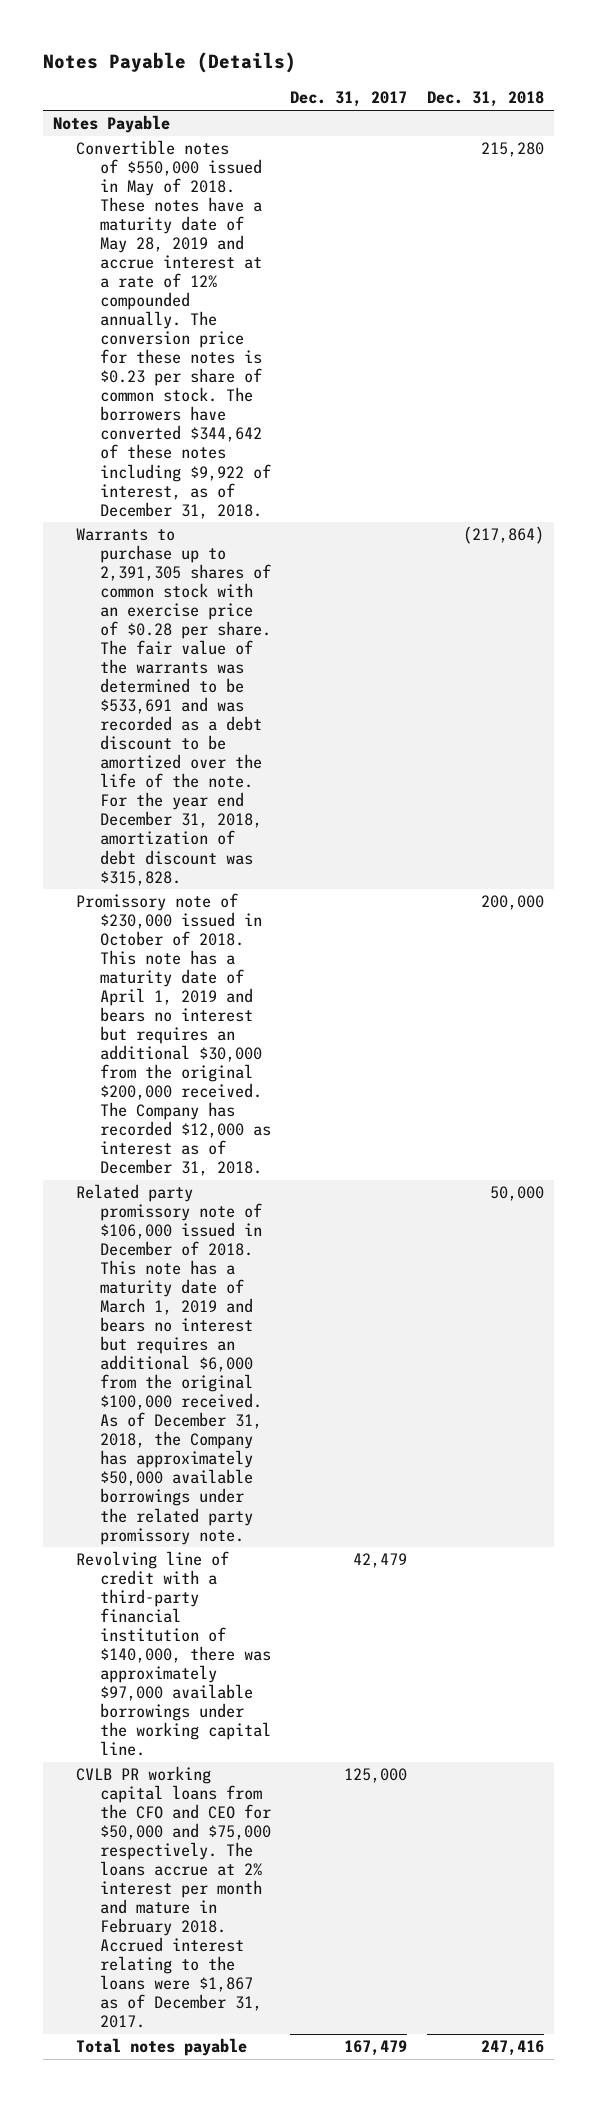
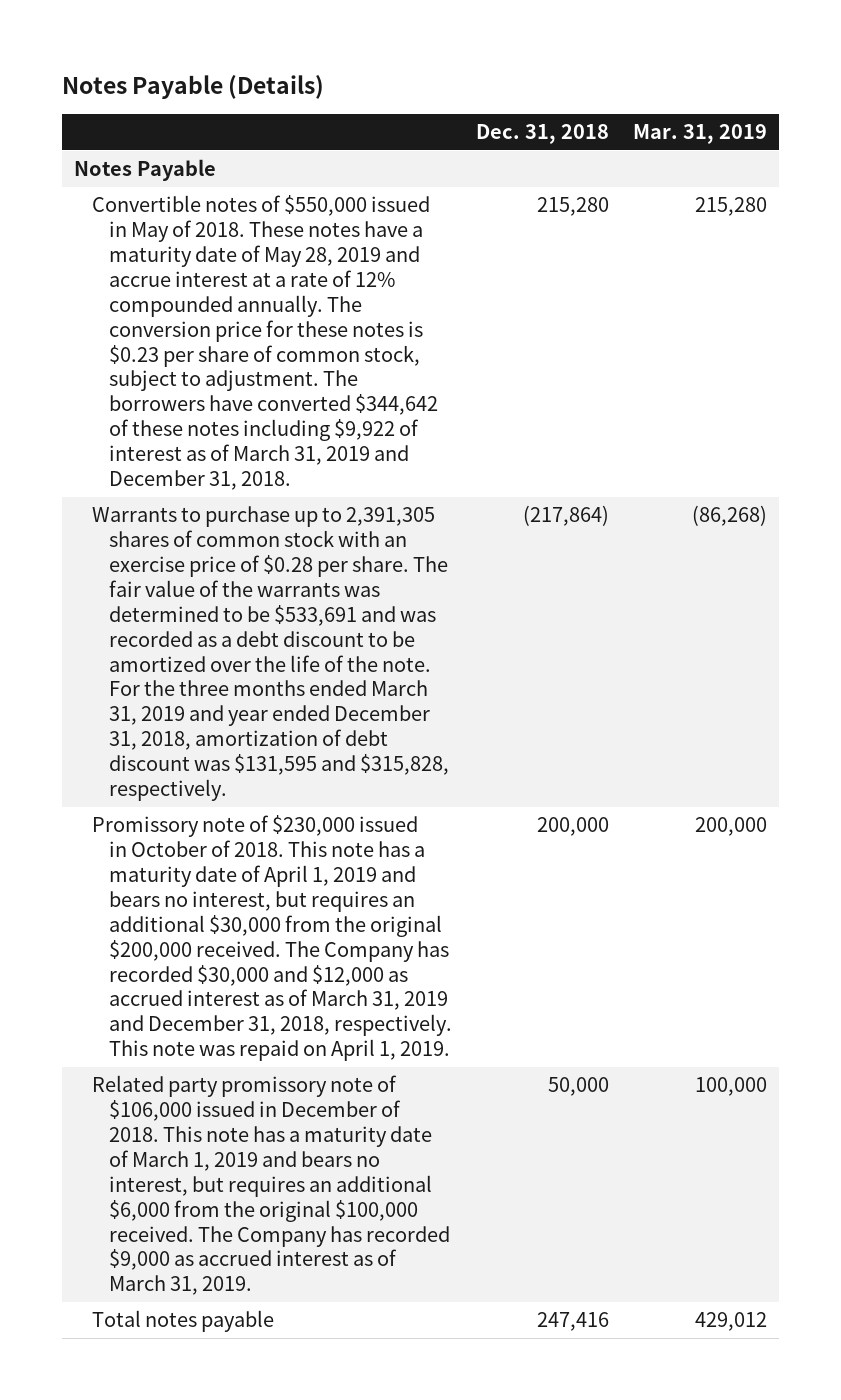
- | Dec. 31, 2017 | Dec. 31, 2018
+ | Dec. 31, 2018 | Mar. 31, 2019
- Convertible notes of $550,000 issued in May of 2018. These notes have a maturity date of May 28, 2019 and accrue interest at a rate of 12% compounded annually. The conversion price for these notes is $0.23 per share of common stock. The borrowers have converted $344,642 of these notes including $9,922 of interest, as of December 31, 2018. | | 215,280
- Warrants to purchase up to 2,391,305 shares of common stock with an exercise price of $0.28 per share. The fair value of the warrants was determined to be $533,691 and was recorded as a debt discount to be amortized over the life of the note. For the year end December 31, 2018, amortization of debt discount was $315,828. | | (217,864)
- Promissory note of $230,000 issued in October of 2018. This note has a maturity date of April 1, 2019 and bears no interest but requires an additional $30,000 from the original $200,000 received. The Company has recorded $12,000 as interest as of December 31, 2018. | | 200,000
- Related party promissory note of $106,000 issued in December of 2018. This note has a maturity date of March 1, 2019 and bears no interest but requires an additional $6,000 from the original $100,000 received. As of December 31, 2018, the Company has approximately $50,000 available borrowings under the related party promissory note. | | 50,000
- Revolving line of credit with a third-party financial institution of $140,000, there was approximately $97,000 available borrowings under the working capital line. | 42,479 |
- CVLB PR working capital loans from the CFO and CEO for $50,000 and $75,000 respectively. The loans accrue at 2% interest per month and mature in February 2018. Accrued interest relating to the loans were $1,867 as of December 31, 2017. | 125,000 |
+ Convertible notes of $550,000 issued in May of 2018. These notes have a maturity date of May 28, 2019 and accrue interest at a rate of 12% compounded annually. The conversion price for these notes is $0.23 per share of common stock, subject to adjustment. The borrowers have converted $344,642 of these notes including $9,922 of interest as of March 31, 2019 and December 31, 2018. | 215,280 | 215,280
+ Warrants to purchase up to 2,391,305 shares of common stock with an exercise price of $0.28 per share. The fair value of the warrants was determined to be $533,691 and was recorded as a debt discount to be amortized over the life of the note. For the three months ended March 31, 2019 and year ended December 31, 2018, amortization of debt discount was $131,595 and $315,828, respectively. | (217,864) | (86,268)
+ Promissory note of $230,000 issued in October of 2018. This note has a maturity date of April 1, 2019 and bears no interest, but requires an additional $30,000 from the original $200,000 received. The Company has recorded $30,000 and $12,000 as accrued interest as of March 31, 2019 and December 31, 2018, respectively. This note was repaid on April 1, 2019. | 200,000 | 200,000
+ Related party promissory note of $106,000 issued in December of 2018. This note has a maturity date of March 1, 2019 and bears no interest, but requires an additional $6,000 from the original $100,000 received. The Company has recorded $9,000 as accrued interest as of March 31, 2019. | 50,000 | 100,000

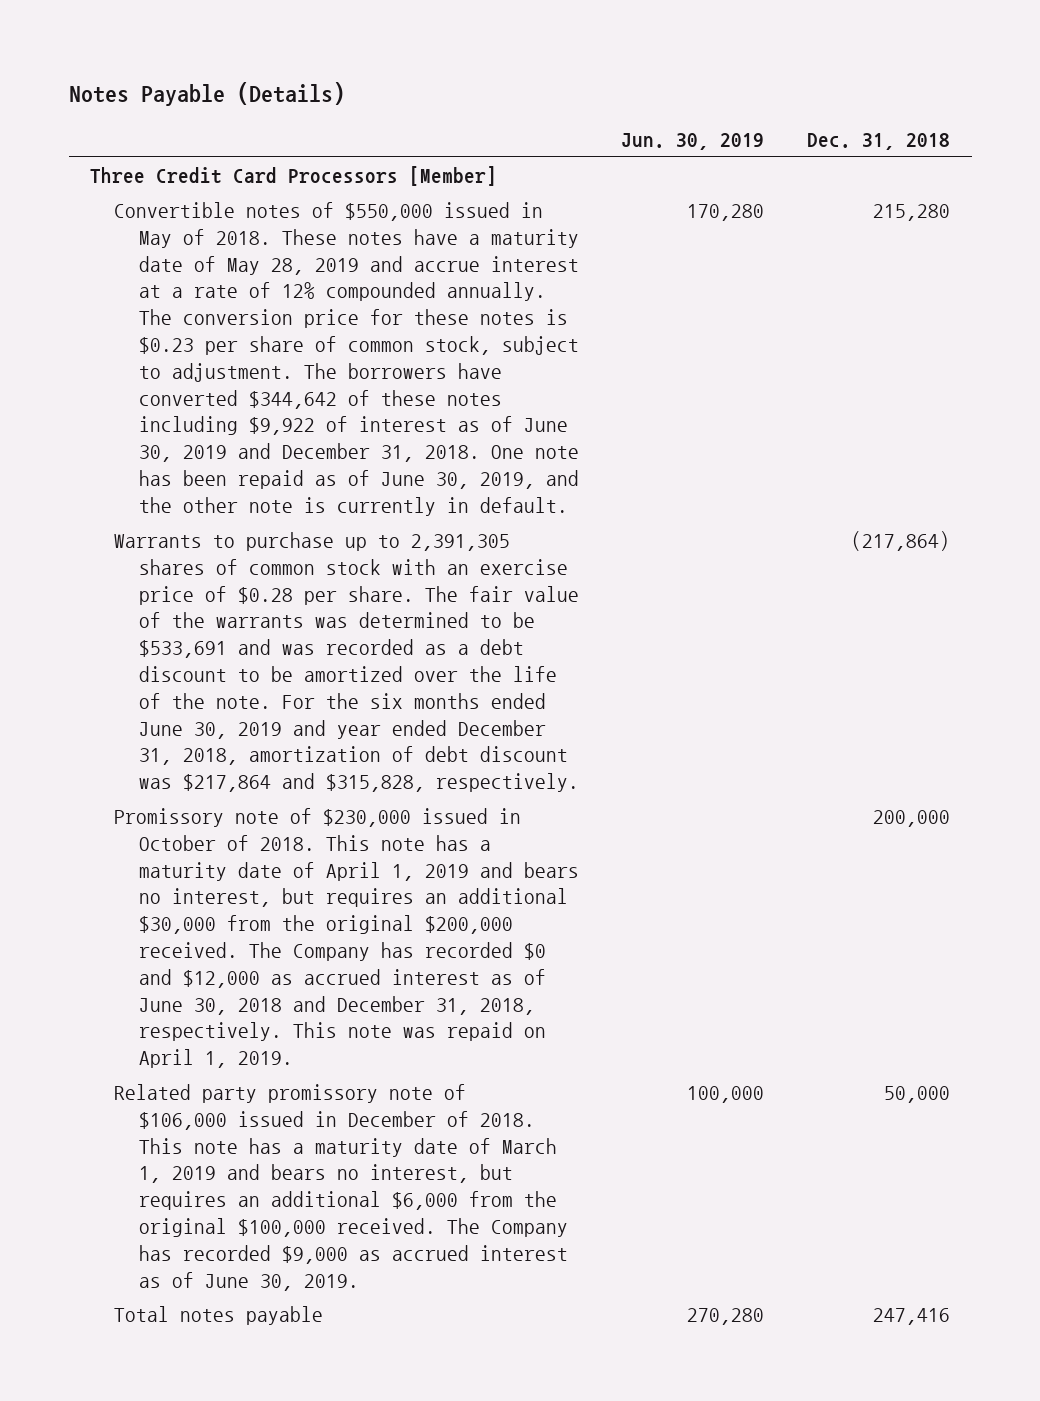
- | Dec. 31, 2018 | Mar. 31, 2019
+ | Jun. 30, 2019 | Dec. 31, 2018
- Notes Payable
- Convertible notes of $550,000 issued in May of 2018. These notes have a maturity date of May 28, 2019 and accrue interest at a rate of 12% compounded annually. The conversion price for these notes is $0.23 per share of common stock, subject to adjustment. The borrowers have converted $344,642 of these notes including $9,922 of interest as of March 31, 2019 and December 31, 2018. | 215,280 | 215,280
- Warrants to purchase up to 2,391,305 shares of common stock with an exercise price of $0.28 per share. The fair value of the warrants was determined to be $533,691 and was recorded as a debt discount to be amortized over the life of the note. For the three months ended March 31, 2019 and year ended December 31, 2018, amortization of debt discount was $131,595 and $315,828, respectively. | (217,864) | (86,268)
- Promissory note of $230,000 issued in October of 2018. This note has a maturity date of April 1, 2019 and bears no interest, but requires an additional $30,000 from the original $200,000 received. The Company has recorded $30,000 and $12,000 as accrued interest as of March 31, 2019 and December 31, 2018, respectively. This note was repaid on April 1, 2019. | 200,000 | 200,000
- Related party promissory note of $106,000 issued in December of 2018. This note has a maturity date of March 1, 2019 and bears no interest, but requires an additional $6,000 from the original $100,000 received. The Company has recorded $9,000 as accrued interest as of March 31, 2019. | 50,000 | 100,000
+ Three Credit Card Processors [Member]
+ Convertible notes of $550,000 issued in May of 2018. These notes have a maturity date of May 28, 2019 and accrue interest at a rate of 12% compounded annually. The conversion price for these notes is $0.23 per share of common stock, subject to adjustment. The borrowers have converted $344,642 of these notes including $9,922 of interest as of June 30, 2019 and December 31, 2018. One note has been repaid as of June 30, 2019, and the other note is currently in default. | 170,280 | 215,280
+ Warrants to purchase up to 2,391,305 shares of common stock with an exercise price of $0.28 per share. The fair value of the warrants was determined to be $533,691 and was recorded as a debt discount to be amortized over the life of the note. For the six months ended June 30, 2019 and year ended December 31, 2018, amortization of debt discount was $217,864 and $315,828, respectively. | | (217,864)
+ Promissory note of $230,000 issued in October of 2018. This note has a maturity date of April 1, 2019 and bears no interest, but requires an additional $30,000 from the original $200,000 received. The Company has recorded $0 and $12,000 as accrued interest as of June 30, 2018 and December 31, 2018, respectively. This note was repaid on April 1, 2019. | | 200,000
+ Related party promissory note of $106,000 issued in December of 2018. This note has a maturity date of March 1, 2019 and bears no interest, but requires an additional $6,000 from the original $100,000 received. The Company has recorded $9,000 as accrued interest as of June 30, 2019. | 100,000 | 50,000

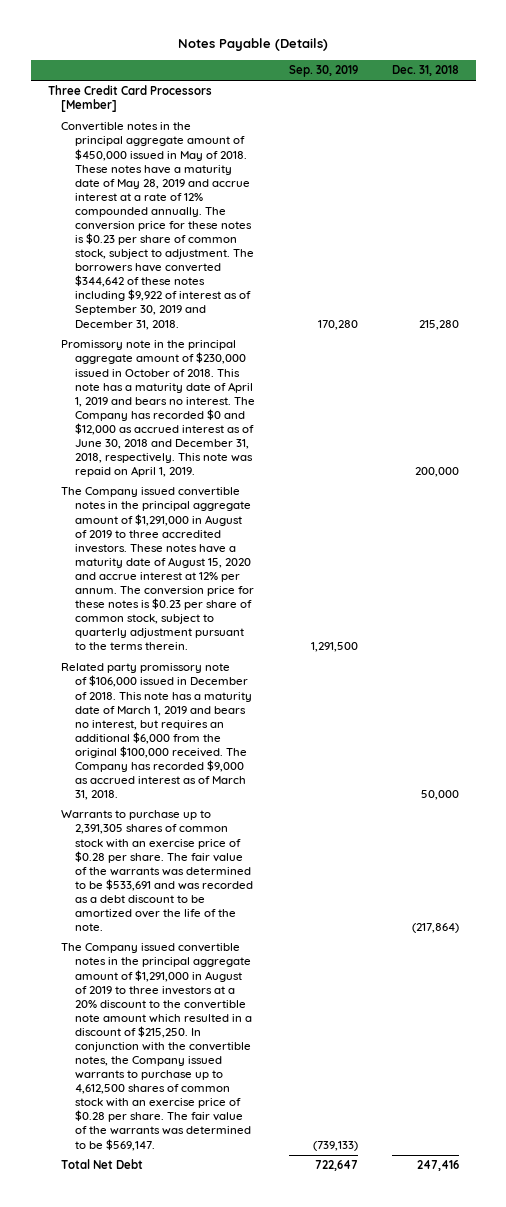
- | Jun. 30, 2019 | Dec. 31, 2018
+ | Sep. 30, 2019 | Dec. 31, 2018
- Convertible notes of $550,000 issued in May of 2018. These notes have a maturity date of May 28, 2019 and accrue interest at a rate of 12% compounded annually. The conversion price for these notes is $0.23 per share of common stock, subject to adjustment. The borrowers have converted $344,642 of these notes including $9,922 of interest as of June 30, 2019 and December 31, 2018. One note has been repaid as of June 30, 2019, and the other note is currently in default. | 170,280 | 215,280
- Warrants to purchase up to 2,391,305 shares of common stock with an exercise price of $0.28 per share. The fair value of the warrants was determined to be $533,691 and was recorded as a debt discount to be amortized over the life of the note. For the six months ended June 30, 2019 and year ended December 31, 2018, amortization of debt discount was $217,864 and $315,828, respectively. | | (217,864)
- Promissory note of $230,000 issued in October of 2018. This note has a maturity date of April 1, 2019 and bears no interest, but requires an additional $30,000 from the original $200,000 received. The Company has recorded $0 and $12,000 as accrued interest as of June 30, 2018 and December 31, 2018, respectively. This note was repaid on April 1, 2019. | | 200,000
- Related party promissory note of $106,000 issued in December of 2018. This note has a maturity date of March 1, 2019 and bears no interest, but requires an additional $6,000 from the original $100,000 received. The Company has recorded $9,000 as accrued interest as of June 30, 2019. | 100,000 | 50,000
- Total notes payable | 270,280 | 247,416
+ Convertible notes in the principal aggregate amount of $450,000 issued in May of 2018. These notes have a maturity date of May 28, 2019 and accrue interest at a rate of 12% compounded annually. The conversion price for these notes is $0.23 per share of common stock, subject to adjustment. The borrowers have converted $344,642 of these notes including $9,922 of interest as of September 30, 2019 and December 31, 2018. | 170,280 | 215,280
+ Promissory note in the principal aggregate amount of $230,000 issued in October of 2018. This note has a maturity date of April 1, 2019 and bears no interest. The Company has recorded $0 and $12,000 as accrued interest as of June 30, 2018 and December 31, 2018, respectively. This note was repaid on April 1, 2019. | | 200,000
+ The Company issued convertible notes in the principal aggregate amount of $1,291,000 in August of 2019 to three accredited investors. These notes have a maturity date of August 15, 2020 and accrue interest at 12% per annum. The conversion price for these notes is $0.23 per share of common stock, subject to quarterly adjustment pursuant to the terms therein. | 1,291,500 |
+ Related party promissory note of $106,000 issued in December of 2018. This note has a maturity date of March 1, 2019 and bears no interest, but requires an additional $6,000 from the original $100,000 received. The Company has recorded $9,000 as accrued interest as of March 31, 2018. | | 50,000
+ Warrants to purchase up to 2,391,305 shares of common stock with an exercise price of $0.28 per share. The fair value of the warrants was determined to be $533,691 and was recorded as a debt discount to be amortized over the life of the note. | | (217,864)
+ The Company issued convertible notes in the principal aggregate amount of $1,291,000 in August of 2019 to three investors at a 20% discount to the convertible note amount which resulted in a discount of $215,250. In conjunction with the convertible notes, the Company issued warrants to purchase up to 4,612,500 shares of common stock with an exercise price of $0.28 per share. The fair value of the warrants was determined to be $569,147. | (739,133) |
+ Total Net Debt | 722,647 | 247,416

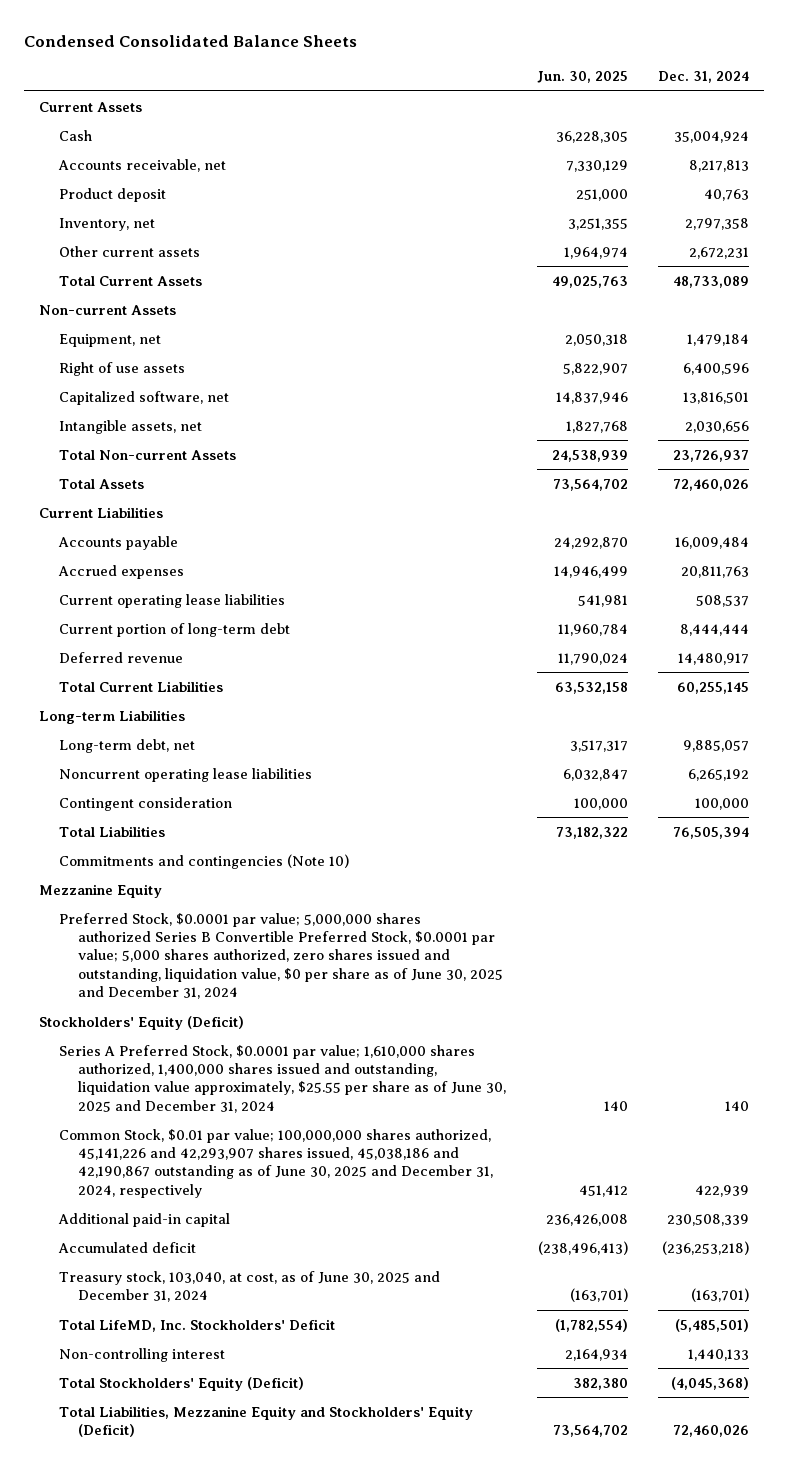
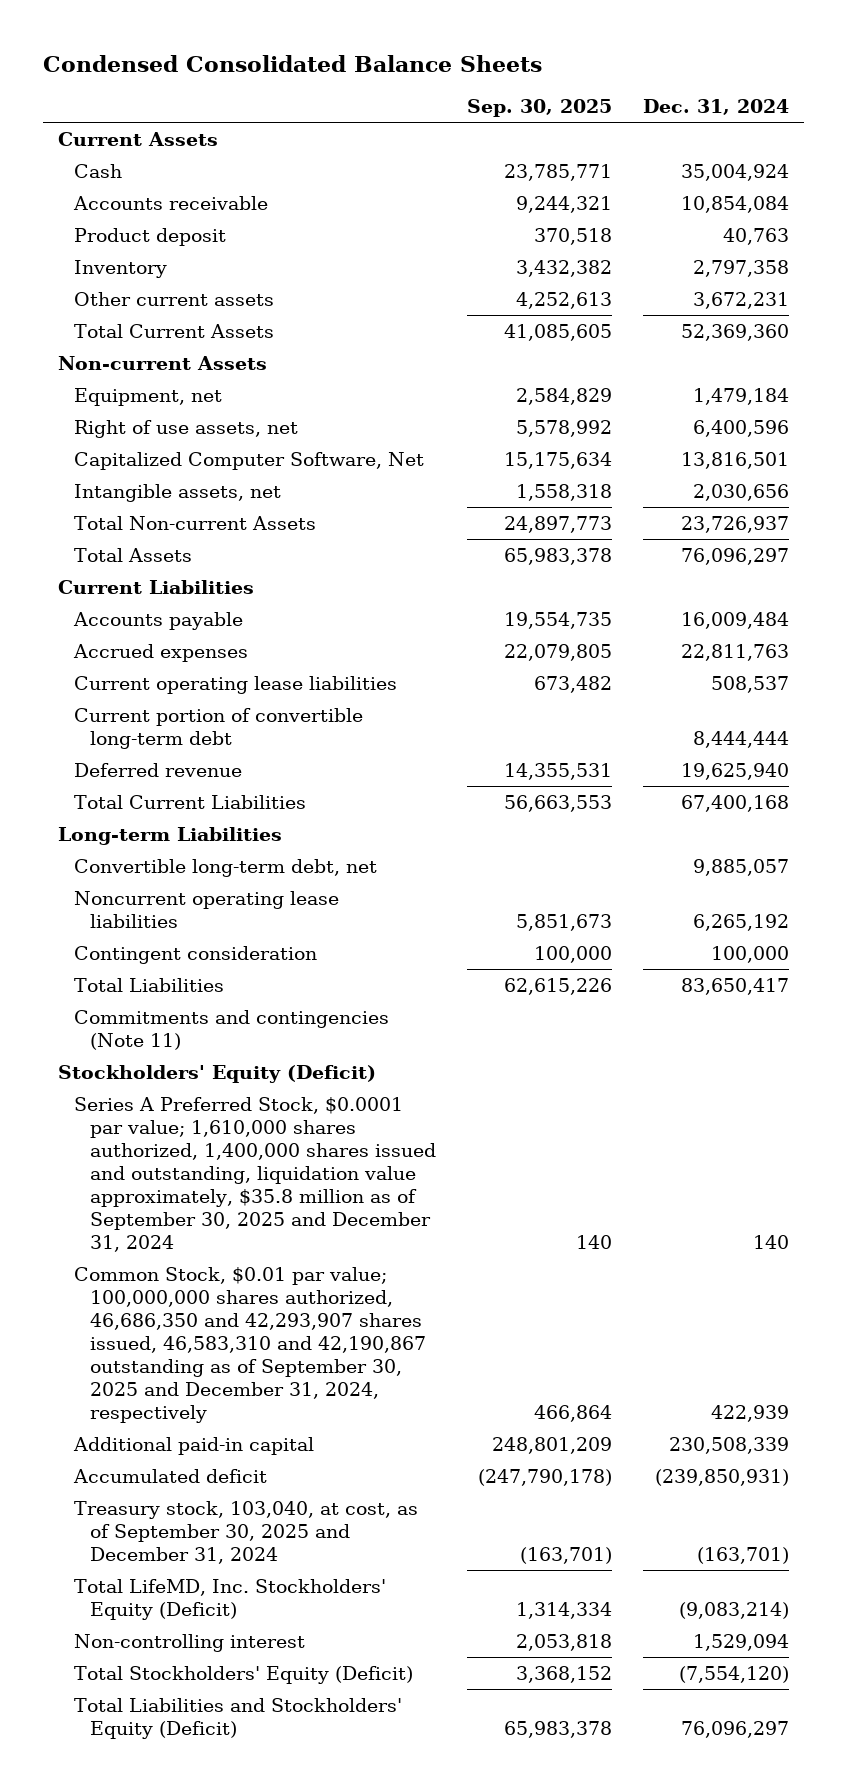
- | Jun. 30, 2025 | Dec. 31, 2024
+ | Sep. 30, 2025 | Dec. 31, 2024
- Accounts receivable, net | 7,330,129 | 8,217,813
+ Accounts receivable | 9,244,321 | 10,854,084
- Inventory, net | 3,251,355 | 2,797,358
- Other current assets | 1,964,974 | 2,672,231
- Total Current Assets | 49,025,763 | 48,733,089
+ Inventory | 3,432,382 | 2,797,358
+ Other current assets | 4,252,613 | 3,672,231
+ Total Current Assets | 41,085,605 | 52,369,360
- Right of use assets | 5,822,907 | 6,400,596
- Capitalized software, net | 14,837,946 | 13,816,501
+ Right of use assets, net | 5,578,992 | 6,400,596
+ Capitalized Computer Software, Net | 15,175,634 | 13,816,501
- Total Assets | 73,564,702 | 72,460,026
+ Total Assets | 65,983,378 | 76,096,297
- Accrued expenses | 14,946,499 | 20,811,763
+ Accrued expenses | 22,079,805 | 22,811,763
- Current portion of long-term debt | 11,960,784 | 8,444,444
- Deferred revenue | 11,790,024 | 14,480,917
- Total Current Liabilities | 63,532,158 | 60,255,145
+ Current portion of convertible long-term debt | | 8,444,444
+ Deferred revenue | 14,355,531 | 19,625,940
+ Total Current Liabilities | 56,663,553 | 67,400,168
- Long-term debt, net | 3,517,317 | 9,885,057
+ Convertible long-term debt, net | | 9,885,057
- Total Liabilities | 73,182,322 | 76,505,394
- Commitments and contingencies (Note 10)
- Mezzanine Equity
- Preferred Stock, $0.0001 par value; 5,000,000 shares authorized Series B Convertible Preferred Stock, $0.0001 par value; 5,000 shares authorized, zero shares issued and outstanding, liquidation value, $0 per share as of June 30, 2025 and December 31, 2024
+ Total Liabilities | 62,615,226 | 83,650,417
+ Commitments and contingencies (Note 11)
- Series A Preferred Stock, $0.0001 par value; 1,610,000 shares authorized, 1,400,000 shares issued and outstanding, liquidation value approximately, $25.55 per share as of June 30, 2025 and December 31, 2024 | 140 | 140
- Common Stock, $0.01 par value; 100,000,000 shares authorized, 45,141,226 and 42,293,907 shares issued, 45,038,186 and 42,190,867 outstanding as of June 30, 2025 and December 31, 2024, respectively | 451,412 | 422,939
+ Series A Preferred Stock, $0.0001 par value; 1,610,000 shares authorized, 1,400,000 shares issued and outstanding, liquidation value approximately, $35.8 million as of September 30, 2025 and December 31, 2024 | 140 | 140
+ Common Stock, $0.01 par value; 100,000,000 shares authorized, 46,686,350 and 42,293,907 shares issued, 46,583,310 and 42,190,867 outstanding as of September 30, 2025 and December 31, 2024, respectively | 466,864 | 422,939
- Accumulated deficit | (238,496,413) | (236,253,218)
- Treasury stock, 103,040, at cost, as of June 30, 2025 and December 31, 2024 | (163,701) | (163,701)
- Total LifeMD, Inc. Stockholders' Deficit | (1,782,554) | (5,485,501)
- Non-controlling interest | 2,164,934 | 1,440,133
- Total Stockholders' Equity (Deficit) | 382,380 | (4,045,368)
- Total Liabilities, Mezzanine Equity and Stockholders' Equity (Deficit) | 73,564,702 | 72,460,026
+ Accumulated deficit | (247,790,178) | (239,850,931)
+ Treasury stock, 103,040, at cost, as of September 30, 2025 and December 31, 2024 | (163,701) | (163,701)
+ Total LifeMD, Inc. Stockholders' Equity (Deficit) | 1,314,334 | (9,083,214)
+ Non-controlling interest | 2,053,818 | 1,529,094
+ Total Stockholders' Equity (Deficit) | 3,368,152 | (7,554,120)
+ Total Liabilities and Stockholders' Equity (Deficit) | 65,983,378 | 76,096,297

